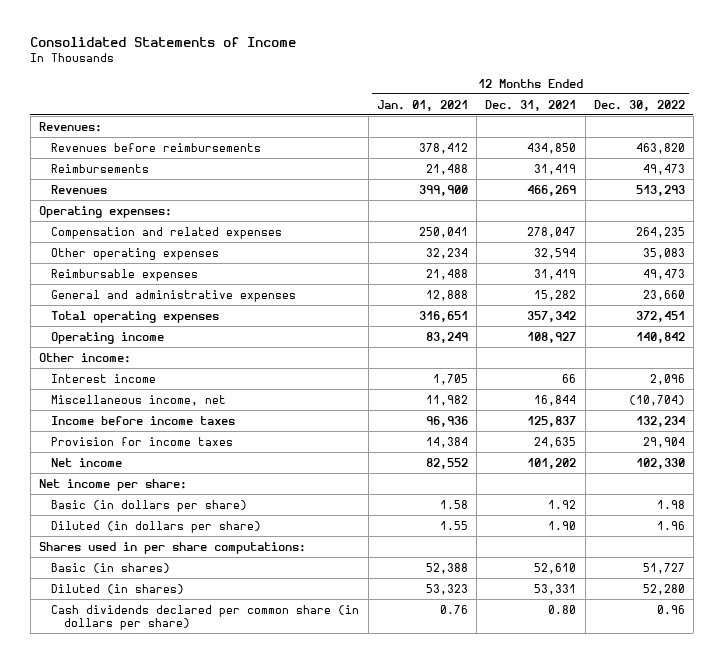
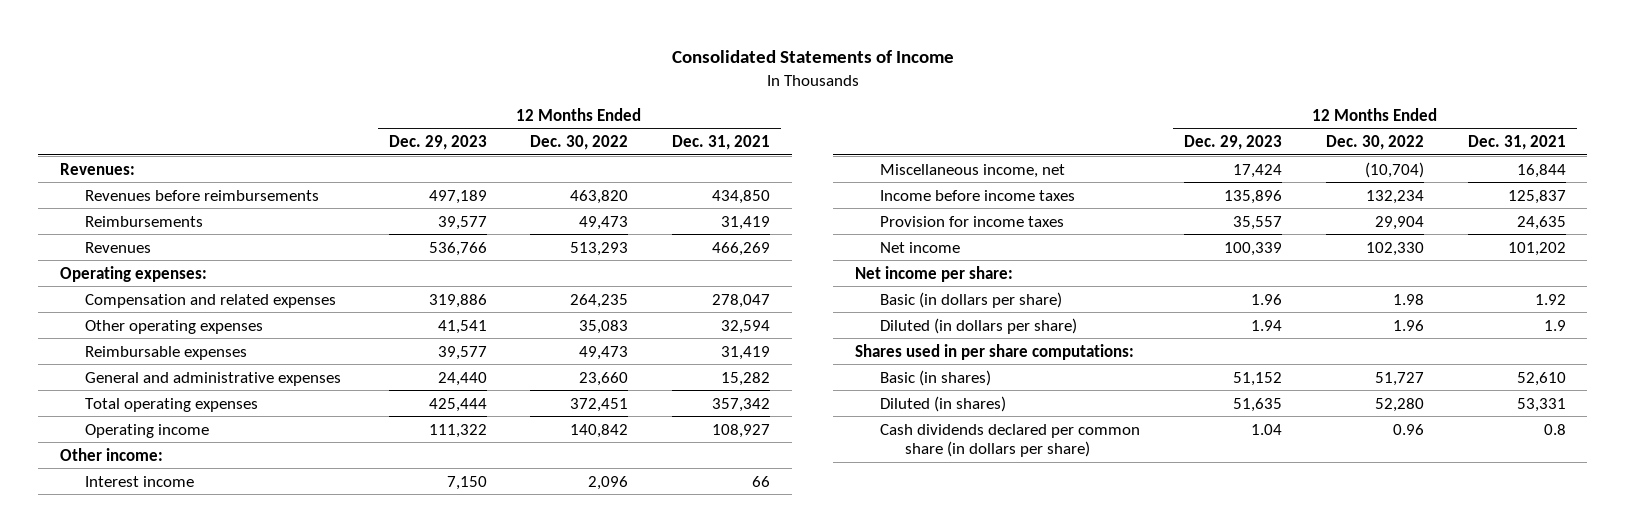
- | 12 Months Ended Jan. 01, 2021 | 12 Months Ended Dec. 31, 2021 | 12 Months Ended Dec. 30, 2022
+ | 12 Months Ended Dec. 29, 2023 | 12 Months Ended Dec. 30, 2022 | 12 Months Ended Dec. 31, 2021
- Diluted (in dollars per share) | 1.55 | 1.90 | 1.96
+ Diluted (in dollars per share) | 1.94 | 1.96 | 1.9
- Cash dividends declared per common share (in dollars per share) | 0.76 | 0.80 | 0.96
+ Cash dividends declared per common share (in dollars per share) | 1.04 | 0.96 | 0.8

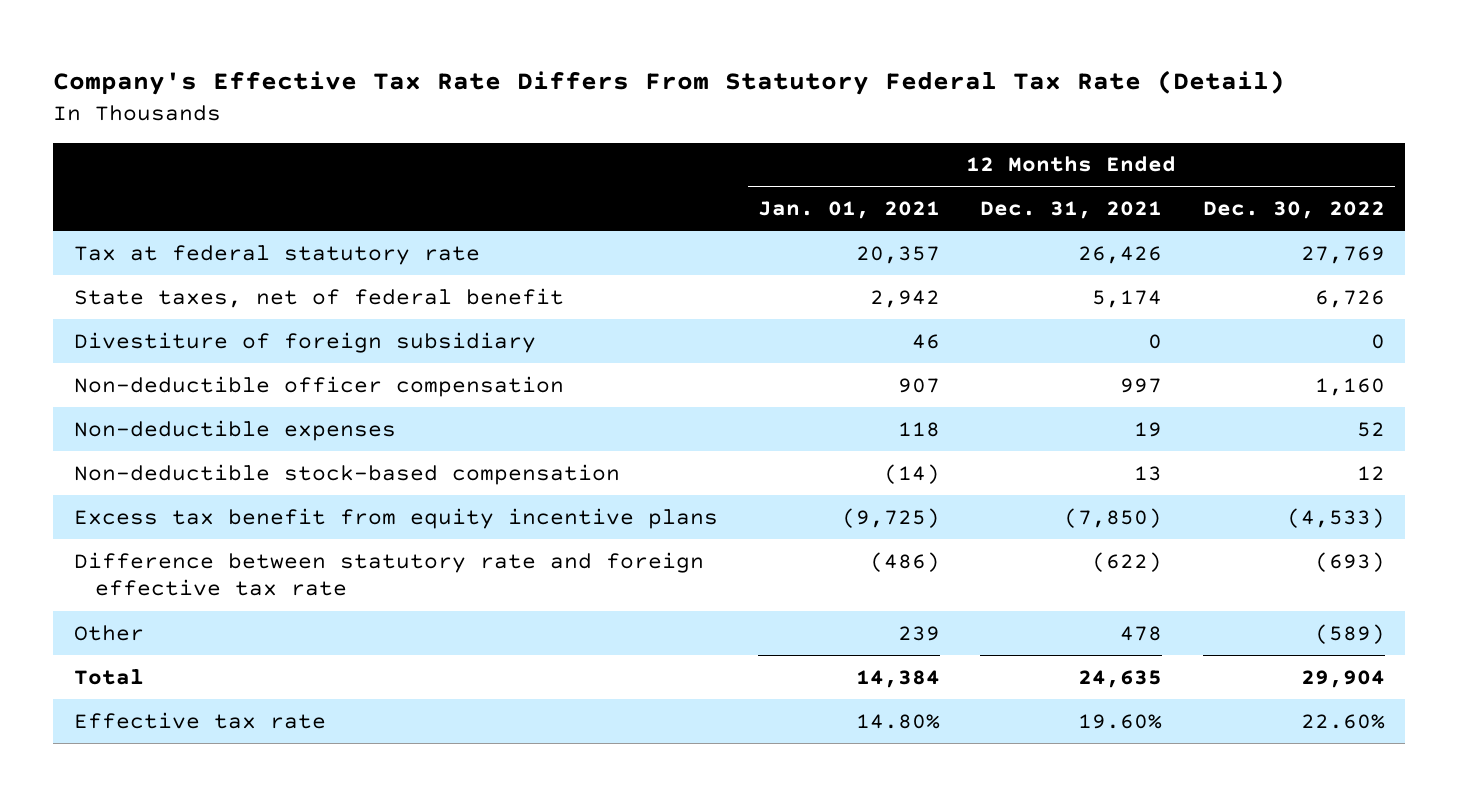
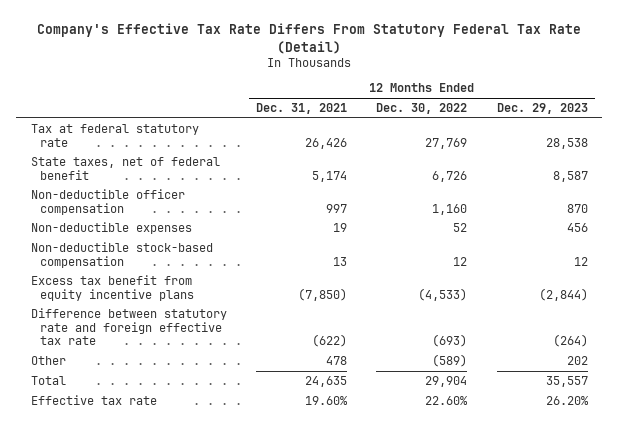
- | 12 Months Ended Jan. 01, 2021 | 12 Months Ended Dec. 31, 2021 | 12 Months Ended Dec. 30, 2022
+ | 12 Months Ended Dec. 31, 2021 | 12 Months Ended Dec. 30, 2022 | 12 Months Ended Dec. 29, 2023
- Divestiture of foreign subsidiary | 46 | 0 | 0

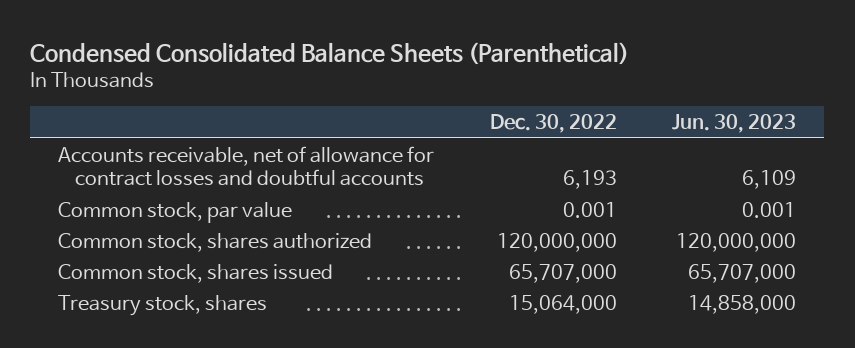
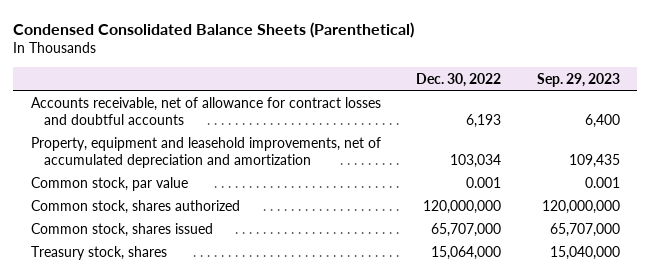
- | Dec. 30, 2022 | Jun. 30, 2023
+ | Dec. 30, 2022 | Sep. 29, 2023
+ Property, equipment and leasehold improvements, net of accumulated depreciation and amortization | 103,034 | 109,435

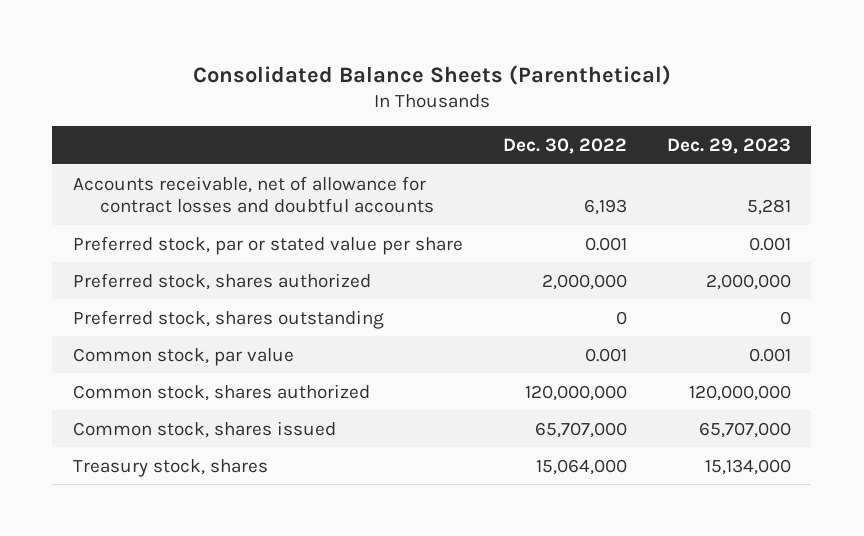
- Condensed Consolidated Balance Sheets (Parenthetical)
+ Consolidated Balance Sheets (Parenthetical)
- | Dec. 30, 2022 | Sep. 29, 2023
+ | Dec. 30, 2022 | Dec. 29, 2023
- Property, equipment and leasehold improvements, net of accumulated depreciation and amortization | 103,034 | 109,435
+ Preferred stock, par or stated value per share | 0.001 | 0.001
+ Preferred stock, shares authorized | 2,000,000 | 2,000,000
+ Preferred stock, shares outstanding | 0 | 0

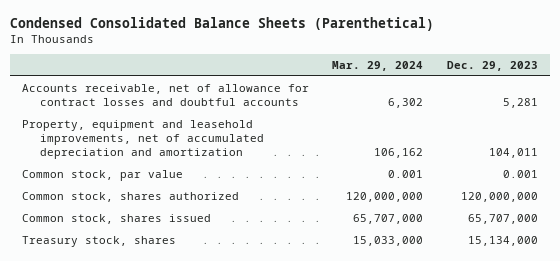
- Consolidated Balance Sheets (Parenthetical)
+ Condensed Consolidated Balance Sheets (Parenthetical)
- | Dec. 30, 2022 | Dec. 29, 2023
+ | Mar. 29, 2024 | Dec. 29, 2023
- Preferred stock, par or stated value per share | 0.001 | 0.001
- Preferred stock, shares authorized | 2,000,000 | 2,000,000
- Preferred stock, shares outstanding | 0 | 0
+ Property, equipment and leasehold improvements, net of accumulated depreciation and amortization | 106,162 | 104,011

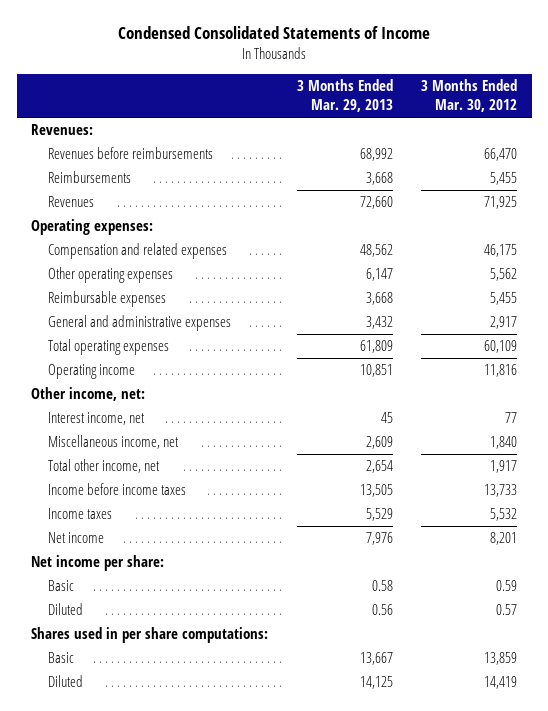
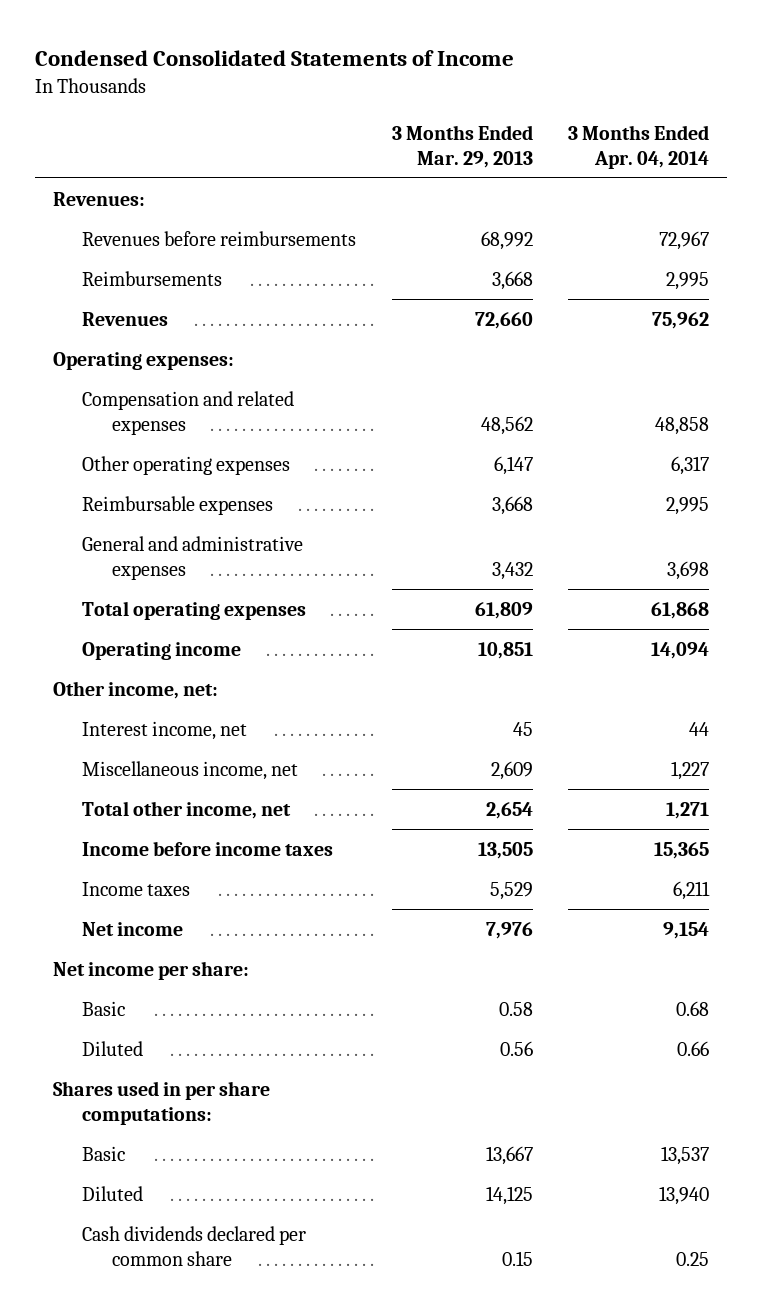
- | 3 Months Ended Mar. 29, 2013 | 3 Months Ended Mar. 30, 2012
+ | 3 Months Ended Mar. 29, 2013 | 3 Months Ended Apr. 04, 2014
+ Cash dividends declared per common share | 0.15 | 0.25

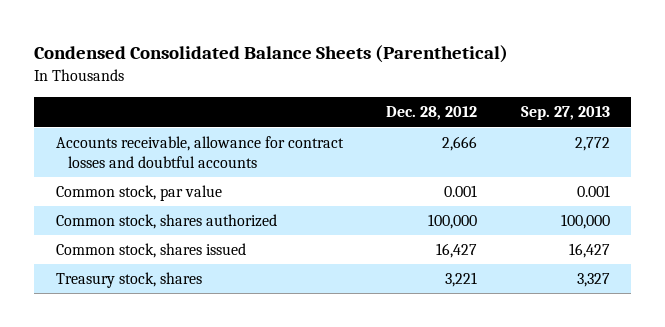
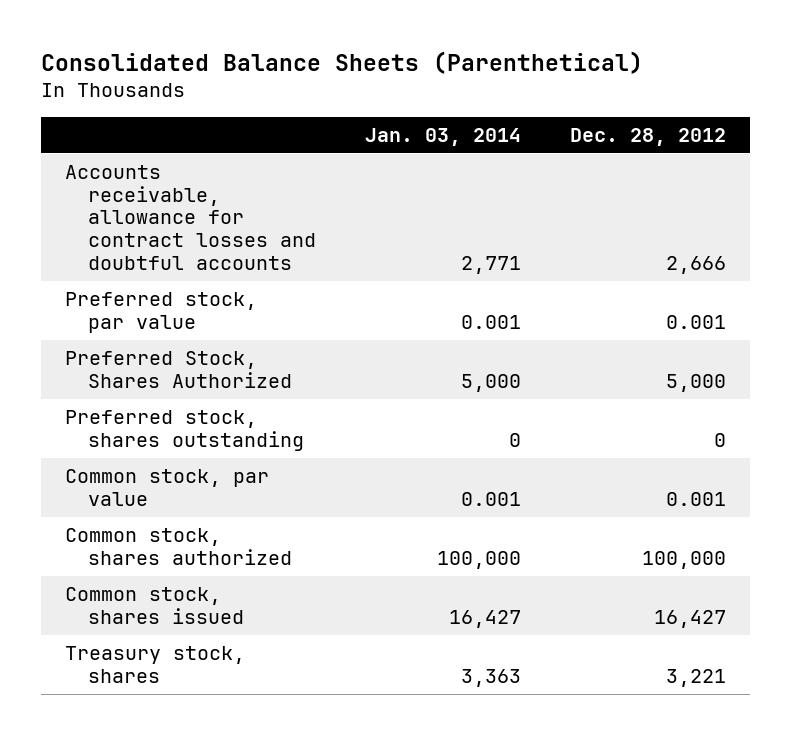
- Condensed Consolidated Balance Sheets (Parenthetical)
+ Consolidated Balance Sheets (Parenthetical)
- | Dec. 28, 2012 | Sep. 27, 2013
+ | Jan. 03, 2014 | Dec. 28, 2012
+ Preferred stock, par value | 0.001 | 0.001
+ Preferred Stock, Shares Authorized | 5,000 | 5,000
+ Preferred stock, shares outstanding | 0 | 0

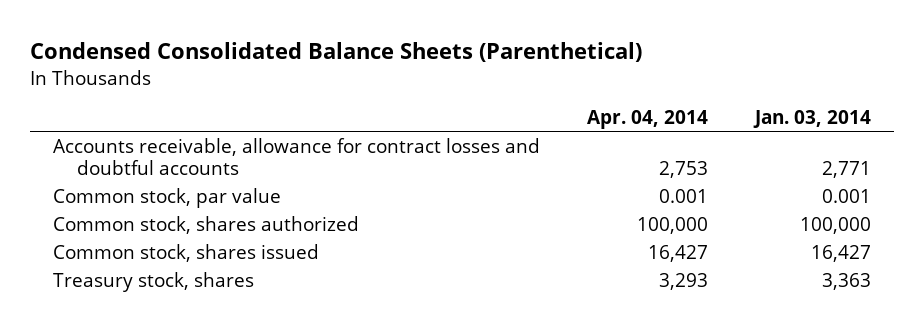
- Consolidated Balance Sheets (Parenthetical)
+ Condensed Consolidated Balance Sheets (Parenthetical)
- | Jan. 03, 2014 | Dec. 28, 2012
+ | Apr. 04, 2014 | Jan. 03, 2014
- Preferred stock, par value | 0.001 | 0.001
- Preferred Stock, Shares Authorized | 5,000 | 5,000
- Preferred stock, shares outstanding | 0 | 0

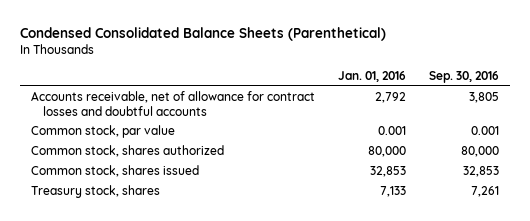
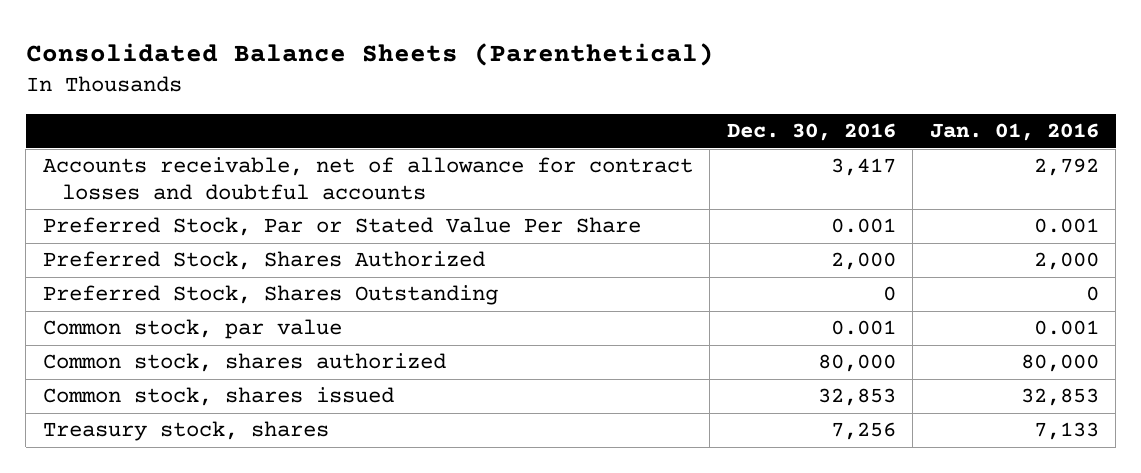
- Condensed Consolidated Balance Sheets (Parenthetical)
+ Consolidated Balance Sheets (Parenthetical)
- | Jan. 01, 2016 | Sep. 30, 2016
+ | Dec. 30, 2016 | Jan. 01, 2016
+ Preferred Stock, Par or Stated Value Per Share | 0.001 | 0.001
+ Preferred Stock, Shares Authorized | 2,000 | 2,000
+ Preferred Stock, Shares Outstanding | 0 | 0

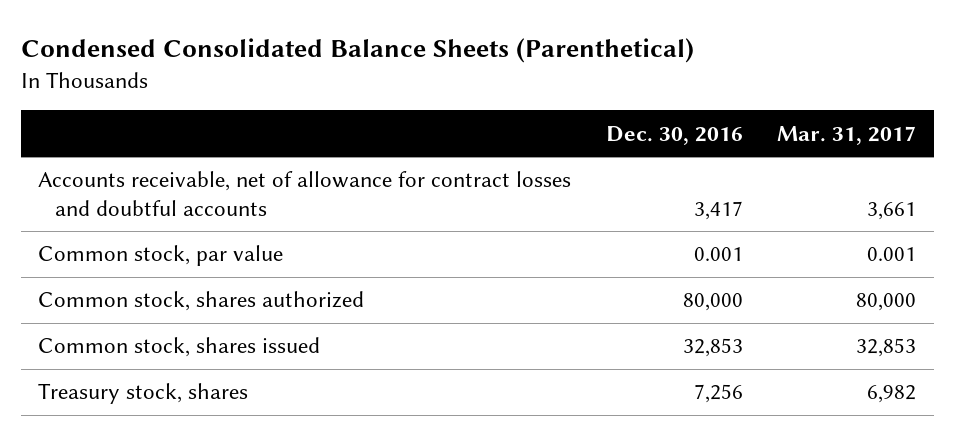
- Consolidated Balance Sheets (Parenthetical)
+ Condensed Consolidated Balance Sheets (Parenthetical)
- | Dec. 30, 2016 | Jan. 01, 2016
+ | Dec. 30, 2016 | Mar. 31, 2017
- Preferred Stock, Par or Stated Value Per Share | 0.001 | 0.001
- Preferred Stock, Shares Authorized | 2,000 | 2,000
- Preferred Stock, Shares Outstanding | 0 | 0

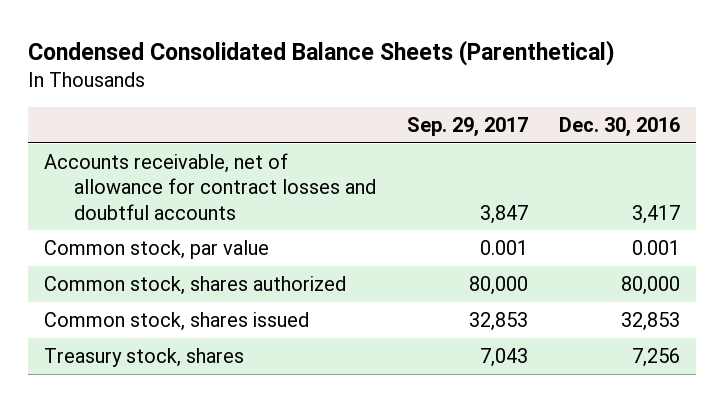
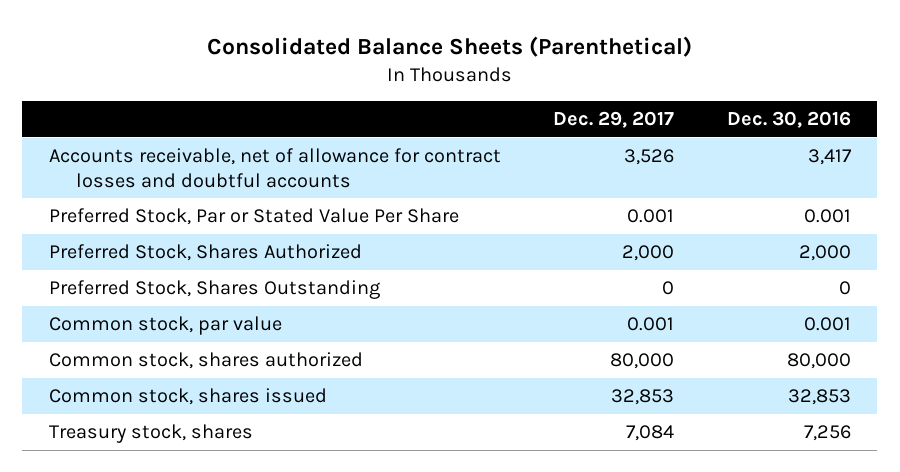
- Condensed Consolidated Balance Sheets (Parenthetical)
+ Consolidated Balance Sheets (Parenthetical)
- | Sep. 29, 2017 | Dec. 30, 2016
+ | Dec. 29, 2017 | Dec. 30, 2016
+ Preferred Stock, Par or Stated Value Per Share | 0.001 | 0.001
+ Preferred Stock, Shares Authorized | 2,000 | 2,000
+ Preferred Stock, Shares Outstanding | 0 | 0

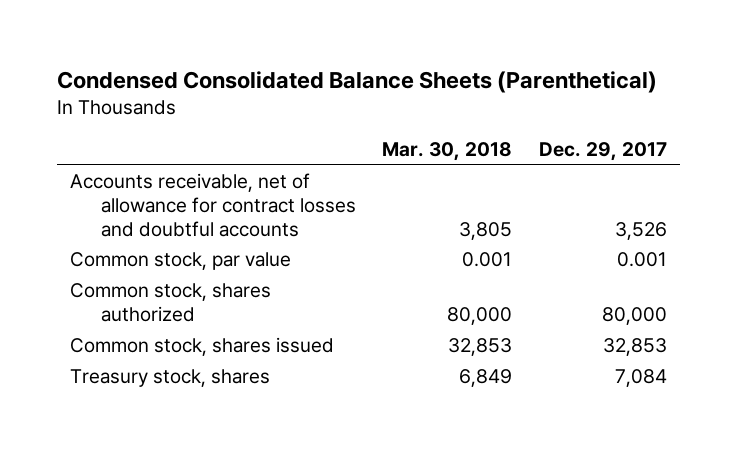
- Consolidated Balance Sheets (Parenthetical)
+ Condensed Consolidated Balance Sheets (Parenthetical)
- | Dec. 29, 2017 | Dec. 30, 2016
+ | Mar. 30, 2018 | Dec. 29, 2017
- Preferred Stock, Par or Stated Value Per Share | 0.001 | 0.001
- Preferred Stock, Shares Authorized | 2,000 | 2,000
- Preferred Stock, Shares Outstanding | 0 | 0

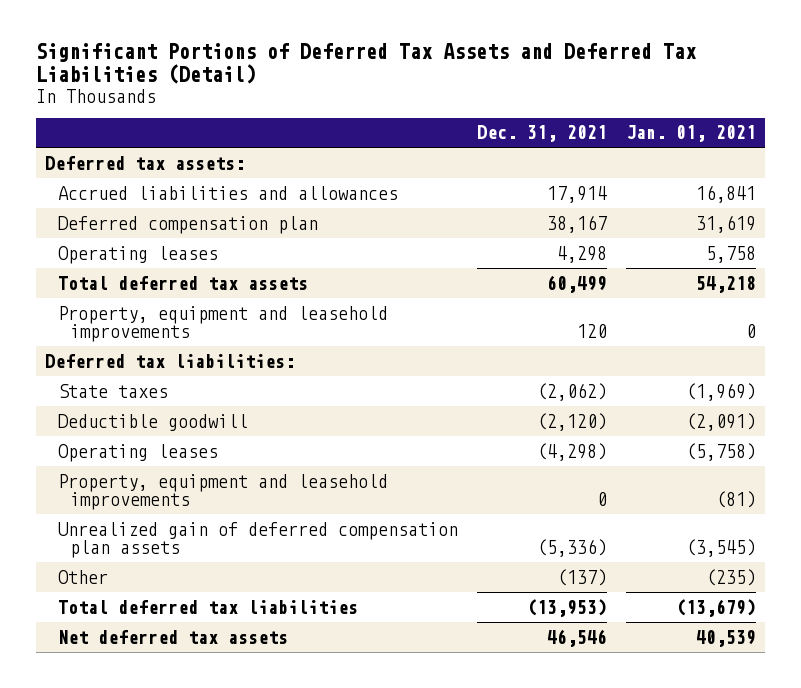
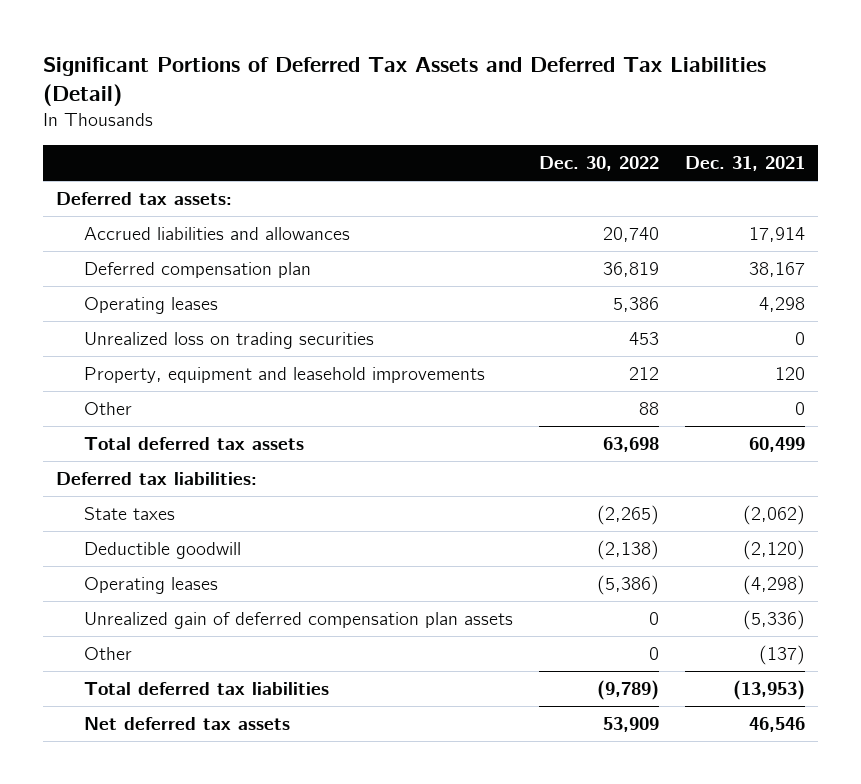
- | Dec. 31, 2021 | Jan. 01, 2021
+ | Dec. 30, 2022 | Dec. 31, 2021
+ Unrealized loss on trading securities | 453 | 0
+ Other | 88 | 0
moved down: Total deferred tax assets | 63,698 | 60,499
- Property, equipment and leasehold improvements | 0 | (81)

